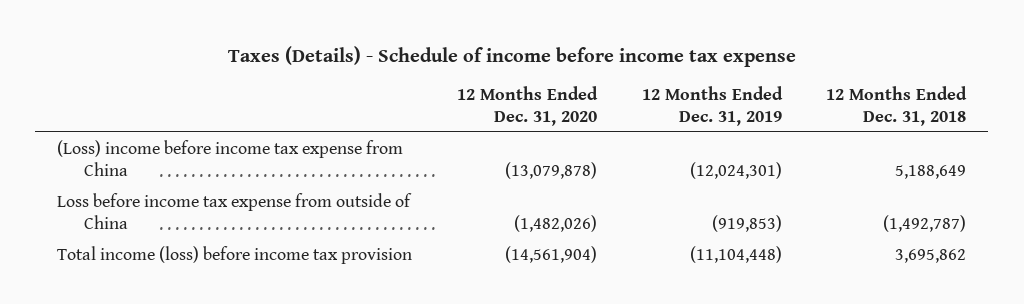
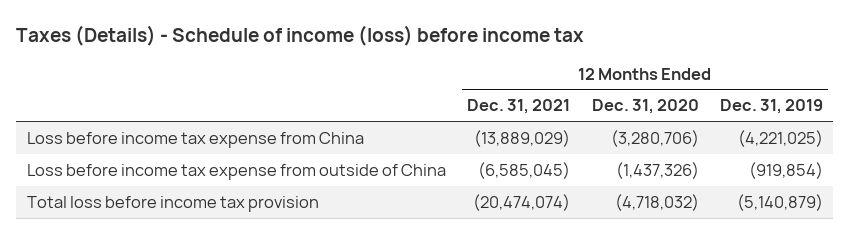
- Taxes (Details) - Schedule of income before income tax expense
+ Taxes (Details) - Schedule of income (loss) before income tax
- | 12 Months Ended Dec. 31, 2020 | 12 Months Ended Dec. 31, 2019 | 12 Months Ended Dec. 31, 2018
+ | 12 Months Ended Dec. 31, 2021 | 12 Months Ended Dec. 31, 2020 | 12 Months Ended Dec. 31, 2019
- (Loss) income before income tax expense from China | (13,079,878) | (12,024,301) | 5,188,649
- Loss before income tax expense from outside of China | (1,482,026) | (919,853) | (1,492,787)
- Total income (loss) before income tax provision | (14,561,904) | (11,104,448) | 3,695,862
+ Loss before income tax expense from China | (13,889,029) | (3,280,706) | (4,221,025)
+ Loss before income tax expense from outside of China | (6,585,045) | (1,437,326) | (919,854)
+ Total loss before income tax provision | (20,474,074) | (4,718,032) | (5,140,879)

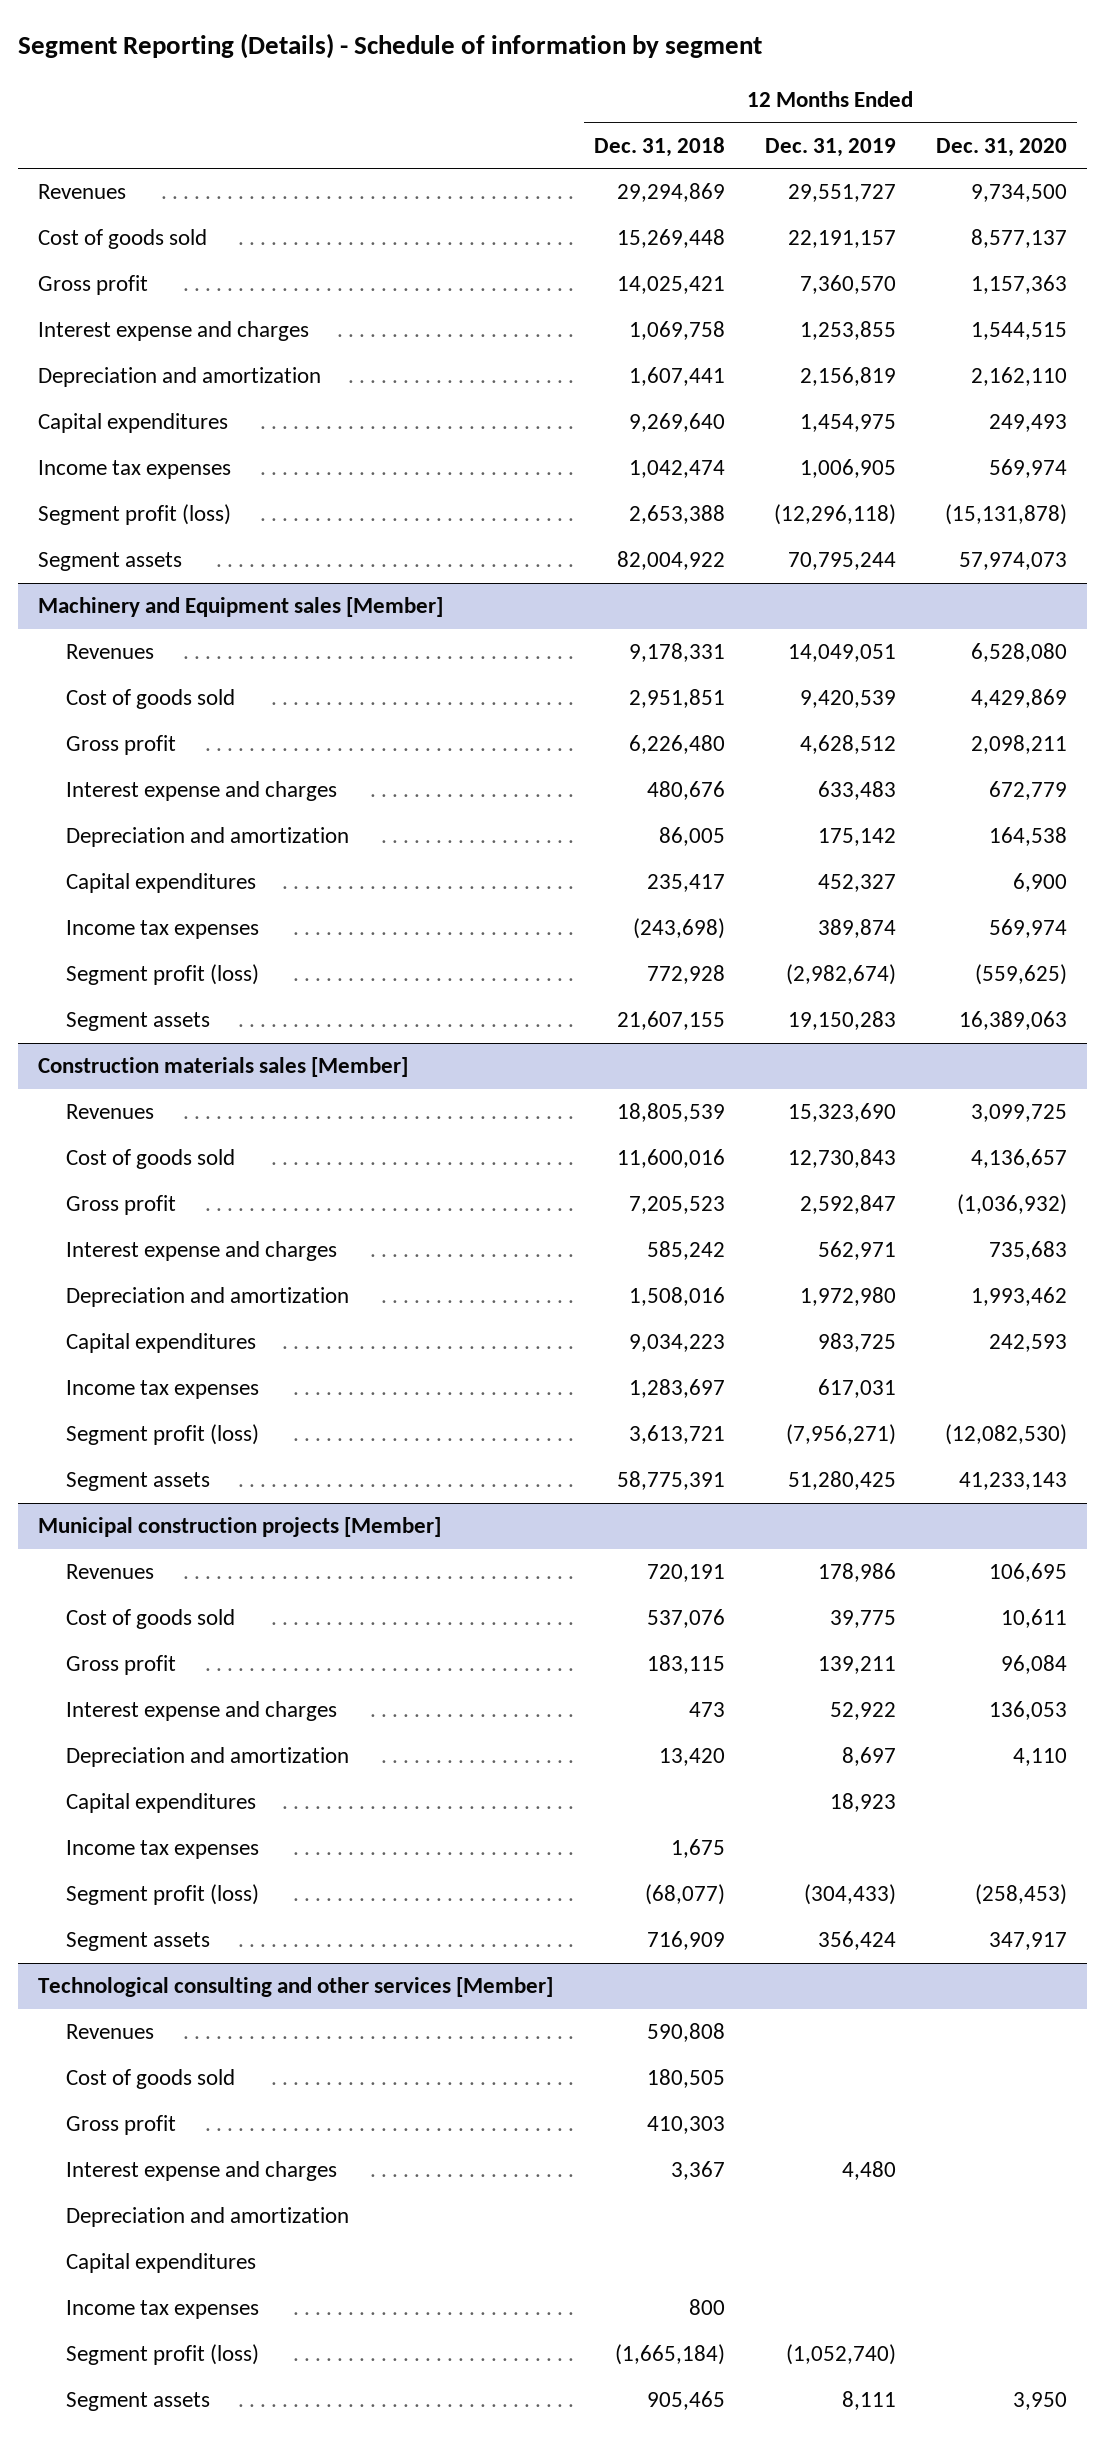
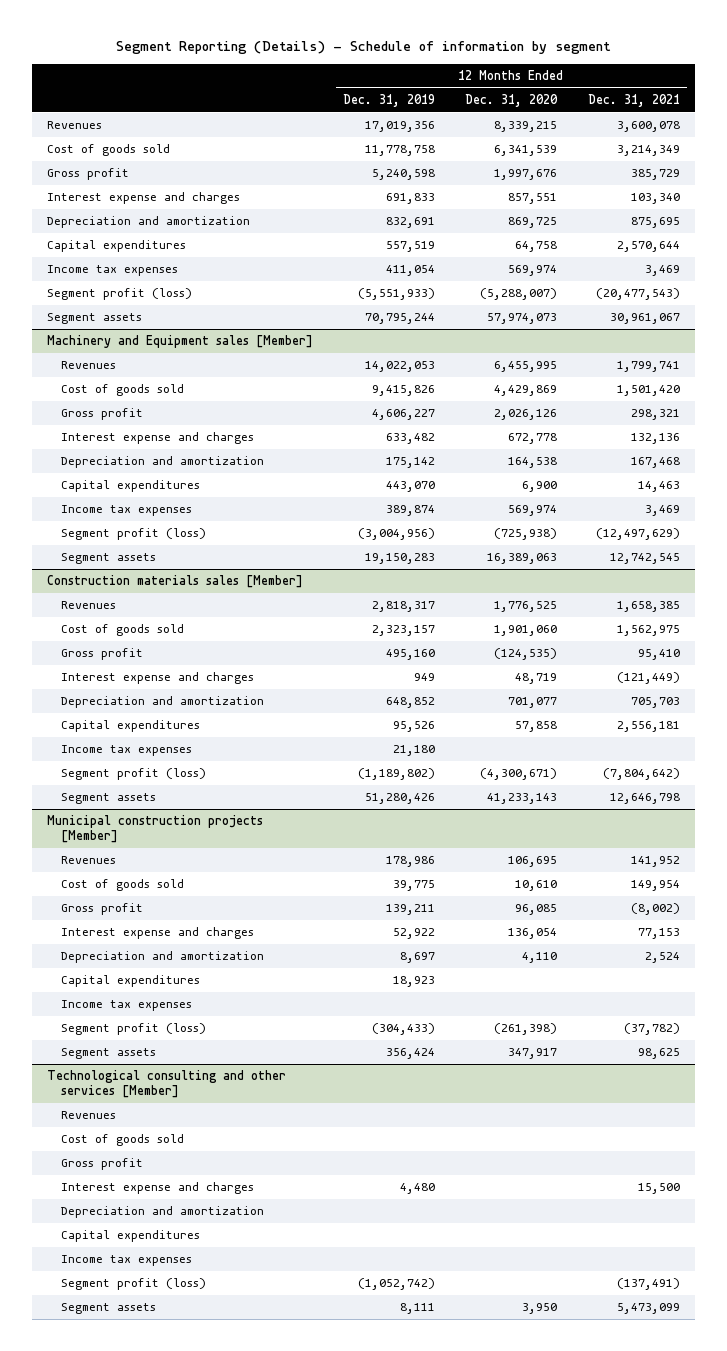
- | 12 Months Ended Dec. 31, 2018 | 12 Months Ended Dec. 31, 2019 | 12 Months Ended Dec. 31, 2020
+ | 12 Months Ended Dec. 31, 2019 | 12 Months Ended Dec. 31, 2020 | 12 Months Ended Dec. 31, 2021
- Revenues | 29,294,869 | 29,551,727 | 9,734,500
- Cost of goods sold | 15,269,448 | 22,191,157 | 8,577,137
- Gross profit | 14,025,421 | 7,360,570 | 1,157,363
- Interest expense and charges | 1,069,758 | 1,253,855 | 1,544,515
- Depreciation and amortization | 1,607,441 | 2,156,819 | 2,162,110
- Capital expenditures | 9,269,640 | 1,454,975 | 249,493
- Income tax expenses | 1,042,474 | 1,006,905 | 569,974
- Segment profit (loss) | 2,653,388 | (12,296,118) | (15,131,878)
+ Revenues | 17,019,356 | 8,339,215 | 3,600,078
+ Cost of goods sold | 11,778,758 | 6,341,539 | 3,214,349
+ Gross profit | 5,240,598 | 1,997,676 | 385,729
+ Interest expense and charges | 691,833 | 857,551 | 103,340
+ Depreciation and amortization | 832,691 | 869,725 | 875,695
+ Capital expenditures | 557,519 | 64,758 | 2,570,644
+ Income tax expenses | 411,054 | 569,974 | 3,469
+ Segment profit (loss) | (5,551,933) | (5,288,007) | (20,477,543)
@ Machinery and Equipment sales [Member]
- Revenues | 9,178,331 | 14,049,051 | 6,528,080
- Cost of goods sold | 2,951,851 | 9,420,539 | 4,429,869
- Gross profit | 6,226,480 | 4,628,512 | 2,098,211
- Interest expense and charges | 480,676 | 633,483 | 672,779
+ Revenues | 14,022,053 | 6,455,995 | 1,799,741
+ Cost of goods sold | 9,415,826 | 4,429,869 | 1,501,420
+ Gross profit | 4,606,227 | 2,026,126 | 298,321
+ Interest expense and charges | 633,482 | 672,778 | 132,136
- Capital expenditures | 235,417 | 452,327 | 6,900
+ Capital expenditures | 443,070 | 6,900 | 14,463
- Segment profit (loss) | 772,928 | (2,982,674) | (559,625)
+ Segment profit (loss) | (3,004,956) | (725,938) | (12,497,629)
@ Construction materials sales [Member]
- Revenues | 18,805,539 | 15,323,690 | 3,099,725
- Cost of goods sold | 11,600,016 | 12,730,843 | 4,136,657
- Gross profit | 7,205,523 | 2,592,847 | (1,036,932)
- Interest expense and charges | 585,242 | 562,971 | 735,683
- Depreciation and amortization | 1,508,016 | 1,972,980 | 1,993,462
- Capital expenditures | 9,034,223 | 983,725 | 242,593
- Income tax expenses | 1,283,697 | 617,031 |
- Segment profit (loss) | 3,613,721 | (7,956,271) | (12,082,530)
- Segment assets | 58,775,391 | 51,280,425 | 41,233,143
+ Revenues | 2,818,317 | 1,776,525 | 1,658,385
+ Cost of goods sold | 2,323,157 | 1,901,060 | 1,562,975
+ Gross profit | 495,160 | (124,535) | 95,410
+ Interest expense and charges | 949 | 48,719 | (121,449)
+ Depreciation and amortization | 648,852 | 701,077 | 705,703
+ Capital expenditures | 95,526 | 57,858 | 2,556,181
+ Income tax expenses | 21,180 | |
+ Segment profit (loss) | (1,189,802) | (4,300,671) | (7,804,642)
+ Segment assets | 51,280,426 | 41,233,143 | 12,646,798
@ Municipal construction projects [Member]
- Cost of goods sold | 537,076 | 39,775 | 10,611
- Gross profit | 183,115 | 139,211 | 96,084
- Interest expense and charges | 473 | 52,922 | 136,053
+ Cost of goods sold | 39,775 | 10,610 | 149,954
+ Gross profit | 139,211 | 96,085 | (8,002)
+ Interest expense and charges | 52,922 | 136,054 | 77,153
- Segment profit (loss) | (68,077) | (304,433) | (258,453)
+ Segment profit (loss) | (304,433) | (261,398) | (37,782)
@ Technological consulting and other services [Member]
- Segment profit (loss) | (1,665,184) | (1,052,740) |
+ Segment profit (loss) | (1,052,742) | | (137,491)

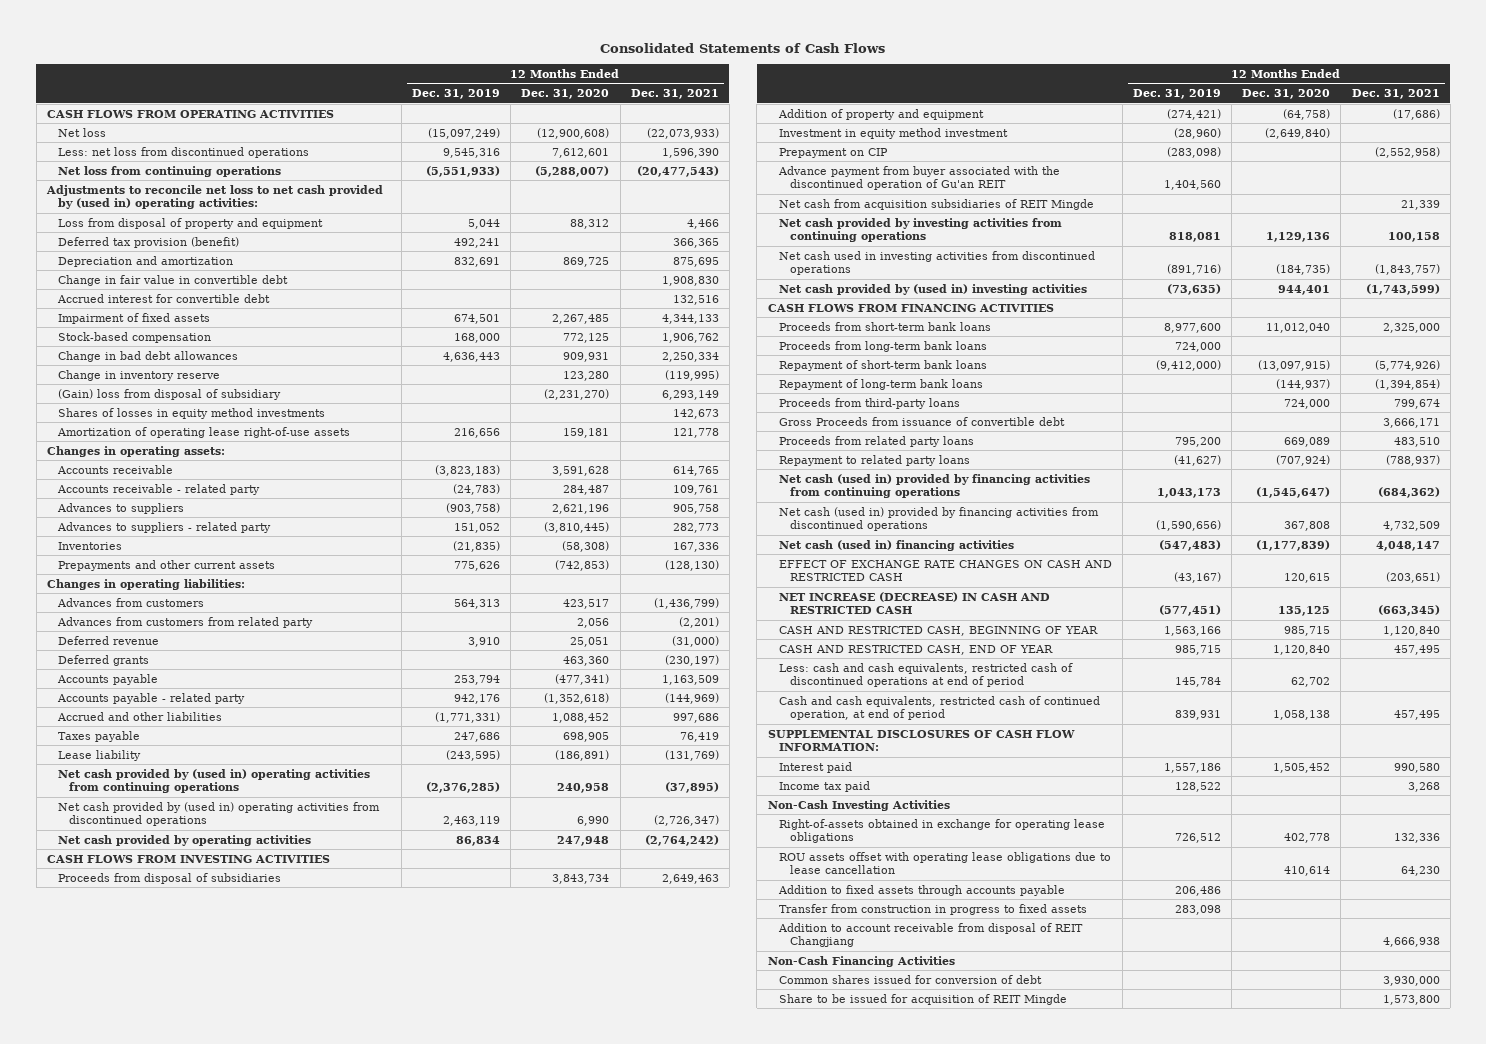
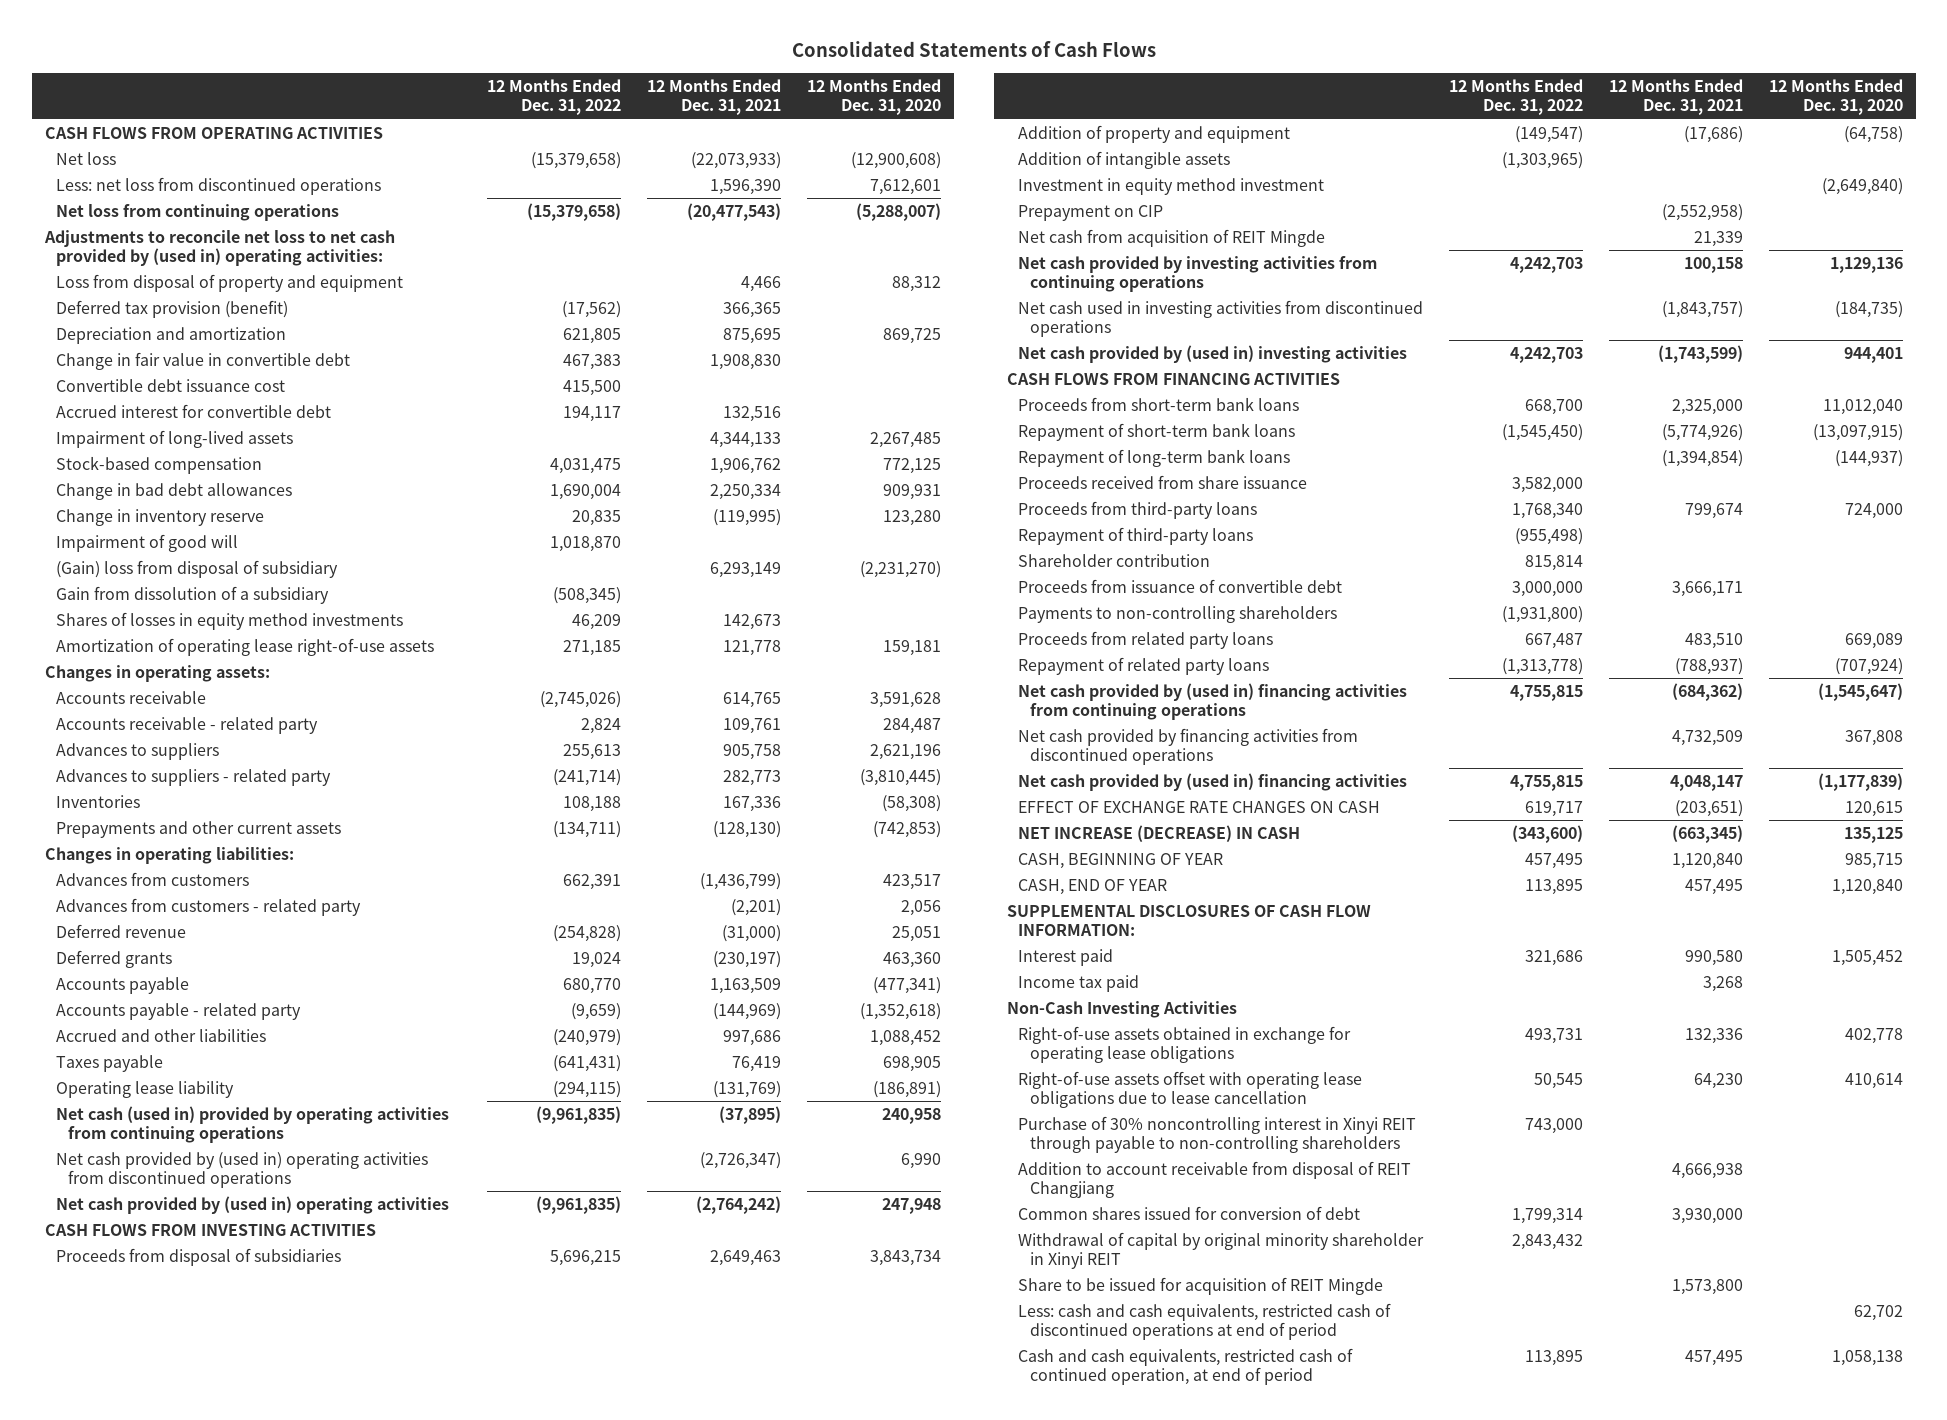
- | 12 Months Ended Dec. 31, 2019 | 12 Months Ended Dec. 31, 2020 | 12 Months Ended Dec. 31, 2021
+ | 12 Months Ended Dec. 31, 2022 | 12 Months Ended Dec. 31, 2021 | 12 Months Ended Dec. 31, 2020
+ Convertible debt issuance cost | 415,500 | |
- Impairment of fixed assets | 674,501 | 2,267,485 | 4,344,133
+ Impairment of long-lived assets | | 4,344,133 | 2,267,485
+ Impairment of good will | 1,018,870 | |
+ Gain from dissolution of a subsidiary | (508,345) | |
- Advances from customers from related party | | 2,056 | (2,201)
+ Advances from customers - related party | | (2,201) | 2,056
- Lease liability | (243,595) | (186,891) | (131,769)
- Net cash provided by (used in) operating activities from continuing operations | (2,376,285) | 240,958 | (37,895)
+ Operating lease liability | (294,115) | (131,769) | (186,891)
+ Net cash (used in) provided by operating activities from continuing operations | (9,961,835) | (37,895) | 240,958
- Net cash provided by operating activities | 86,834 | 247,948 | (2,764,242)
+ Net cash provided by (used in) operating activities | (9,961,835) | (2,764,242) | 247,948
+ Addition of intangible assets | (1,303,965) | |
- Advance payment from buyer associated with the discontinued operation of Gu'an REIT | 1,404,560 | |
- Net cash from acquisition subsidiaries of REIT Mingde | | | 21,339
+ Net cash from acquisition of REIT Mingde | | 21,339 |
- Proceeds from long-term bank loans | 724,000 | |
+ Proceeds received from share issuance | 3,582,000 | |
- Gross Proceeds from issuance of convertible debt | | | 3,666,171
+ Repayment of third-party loans | (955,498) | |
+ Shareholder contribution | 815,814 | |
+ Proceeds from issuance of convertible debt | 3,000,000 | 3,666,171 |
+ Payments to non-controlling shareholders | (1,931,800) | |
- Repayment to related party loans | (41,627) | (707,924) | (788,937)
- Net cash (used in) provided by financing activities from continuing operations | 1,043,173 | (1,545,647) | (684,362)
- Net cash (used in) provided by financing activities from discontinued operations | (1,590,656) | 367,808 | 4,732,509
- Net cash (used in) financing activities | (547,483) | (1,177,839) | 4,048,147
- EFFECT OF EXCHANGE RATE CHANGES ON CASH AND RESTRICTED CASH | (43,167) | 120,615 | (203,651)
- NET INCREASE (DECREASE) IN CASH AND RESTRICTED CASH | (577,451) | 135,125 | (663,345)
- CASH AND RESTRICTED CASH, BEGINNING OF YEAR | 1,563,166 | 985,715 | 1,120,840
- CASH AND RESTRICTED CASH, END OF YEAR | 985,715 | 1,120,840 | 457,495
+ Repayment of related party loans | (1,313,778) | (788,937) | (707,924)
+ Net cash provided by (used in) financing activities from continuing operations | 4,755,815 | (684,362) | (1,545,647)
+ Net cash provided by financing activities from discontinued operations | | 4,732,509 | 367,808
+ Net cash provided by (used in) financing activities | 4,755,815 | 4,048,147 | (1,177,839)
+ EFFECT OF EXCHANGE RATE CHANGES ON CASH | 619,717 | (203,651) | 120,615
+ NET INCREASE (DECREASE) IN CASH | (343,600) | (663,345) | 135,125
+ CASH, BEGINNING OF YEAR | 457,495 | 1,120,840 | 985,715
+ CASH, END OF YEAR | 113,895 | 457,495 | 1,120,840
- Right-of-assets obtained in exchange for operating lease obligations | 726,512 | 402,778 | 132,336
- ROU assets offset with operating lease obligations due to lease cancellation | | 410,614 | 64,230
- Addition to fixed assets through accounts payable | 206,486 | |
- Transfer from construction in progress to fixed assets | 283,098 | |
+ Right-of-use assets obtained in exchange for operating lease obligations | 493,731 | 132,336 | 402,778
+ Right-of-use assets offset with operating lease obligations due to lease cancellation | 50,545 | 64,230 | 410,614
+ Purchase of 30% noncontrolling interest in Xinyi REIT through payable to non-controlling shareholders | 743,000 | |
- Non-Cash Financing Activities
+ Withdrawal of capital by original minority shareholder in Xinyi REIT | 2,843,432 | |
moved down: Less: cash and cash equivalents, restricted cash of discontinued operations at end of period | | | 62,702
moved down: Cash and cash equivalents, restricted cash of continued operation, at end of period | 113,895 | 457,495 | 1,058,138

